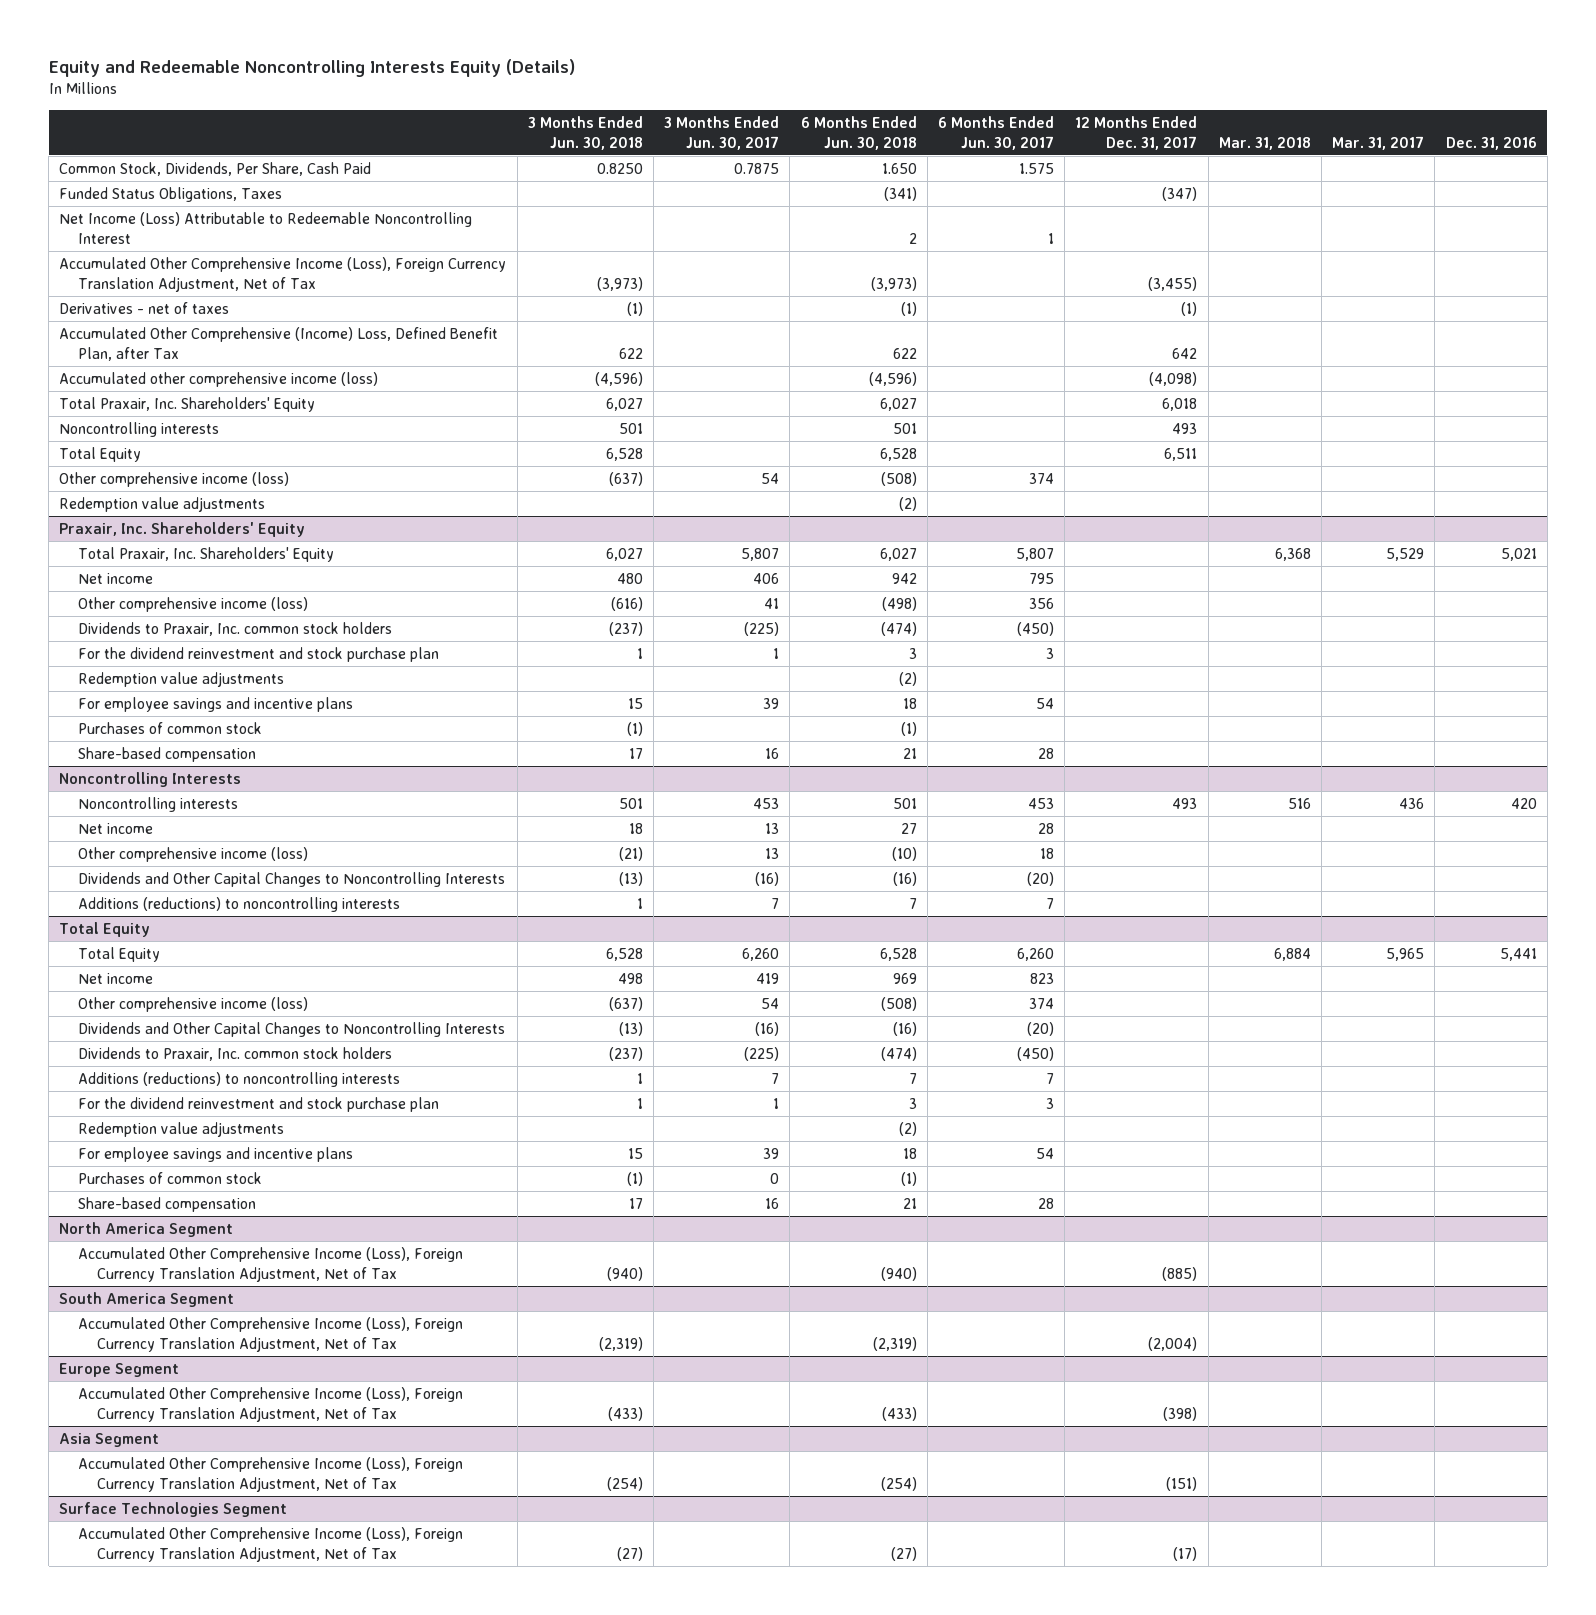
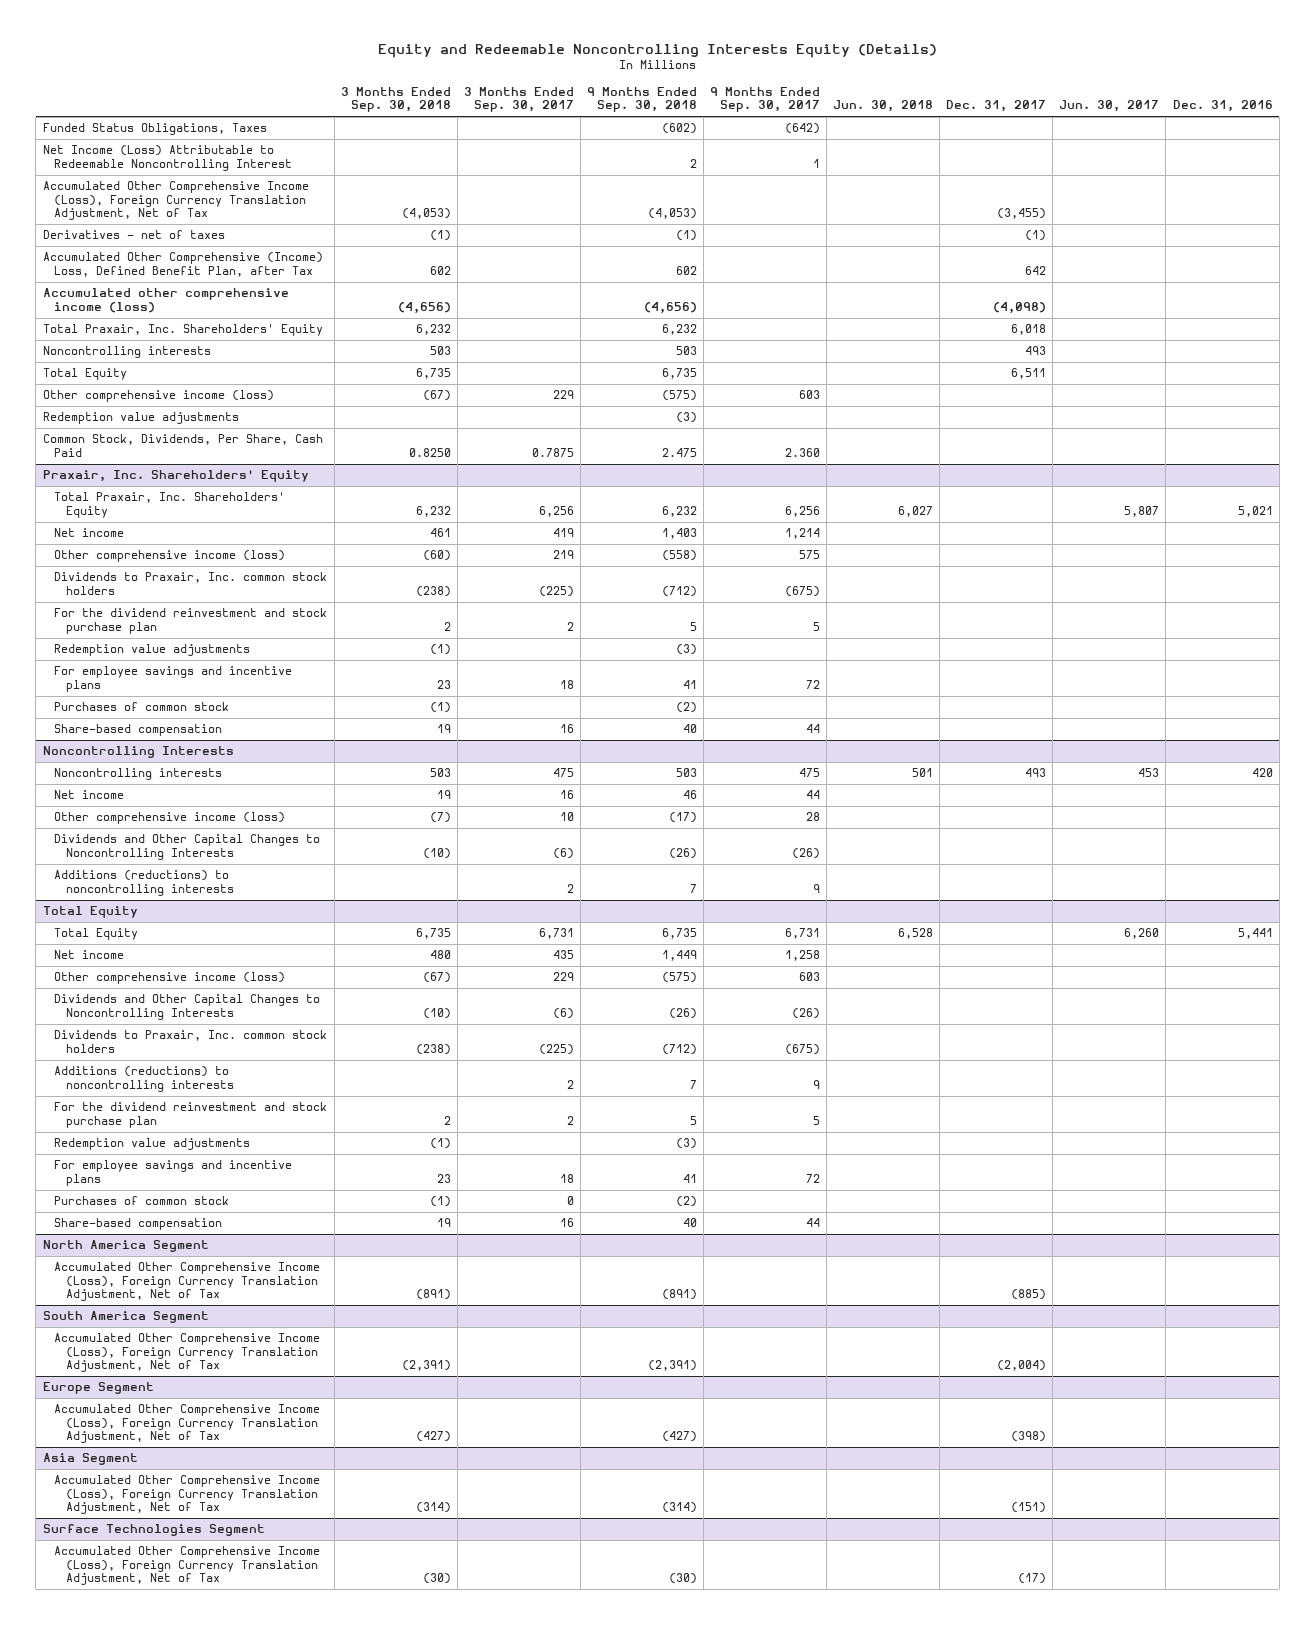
- | 3 Months Ended Jun. 30, 2018 | 3 Months Ended Jun. 30, 2017 | 6 Months Ended Jun. 30, 2018 | 6 Months Ended Jun. 30, 2017 | 12 Months Ended Dec. 31, 2017 | Mar. 31, 2018 | Mar. 31, 2017 | Dec. 31, 2016
+ | 3 Months Ended Sep. 30, 2018 | 3 Months Ended Sep. 30, 2017 | 9 Months Ended Sep. 30, 2018 | 9 Months Ended Sep. 30, 2017 | Jun. 30, 2018 | Dec. 31, 2017 | Jun. 30, 2017 | Dec. 31, 2016
moved down: Common Stock, Dividends, Per Share, Cash Paid | 0.8250 | 0.7875 | 2.475 | 2.360 | | | |

